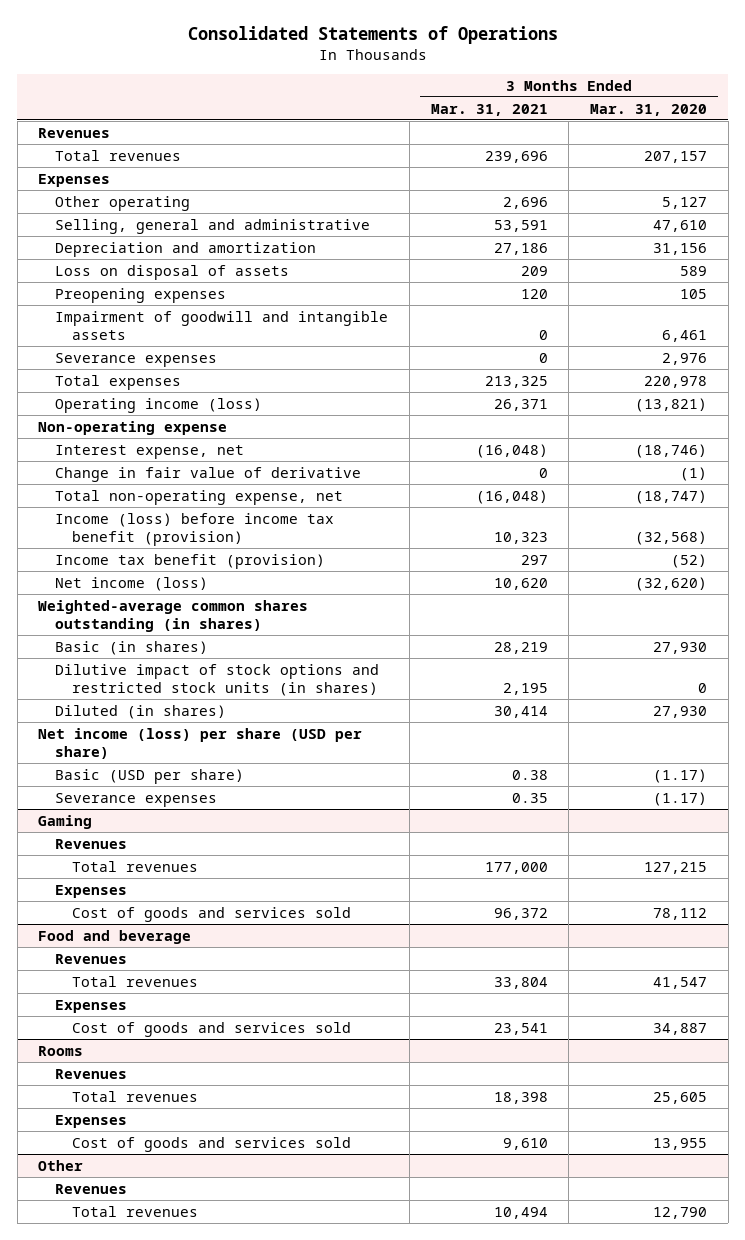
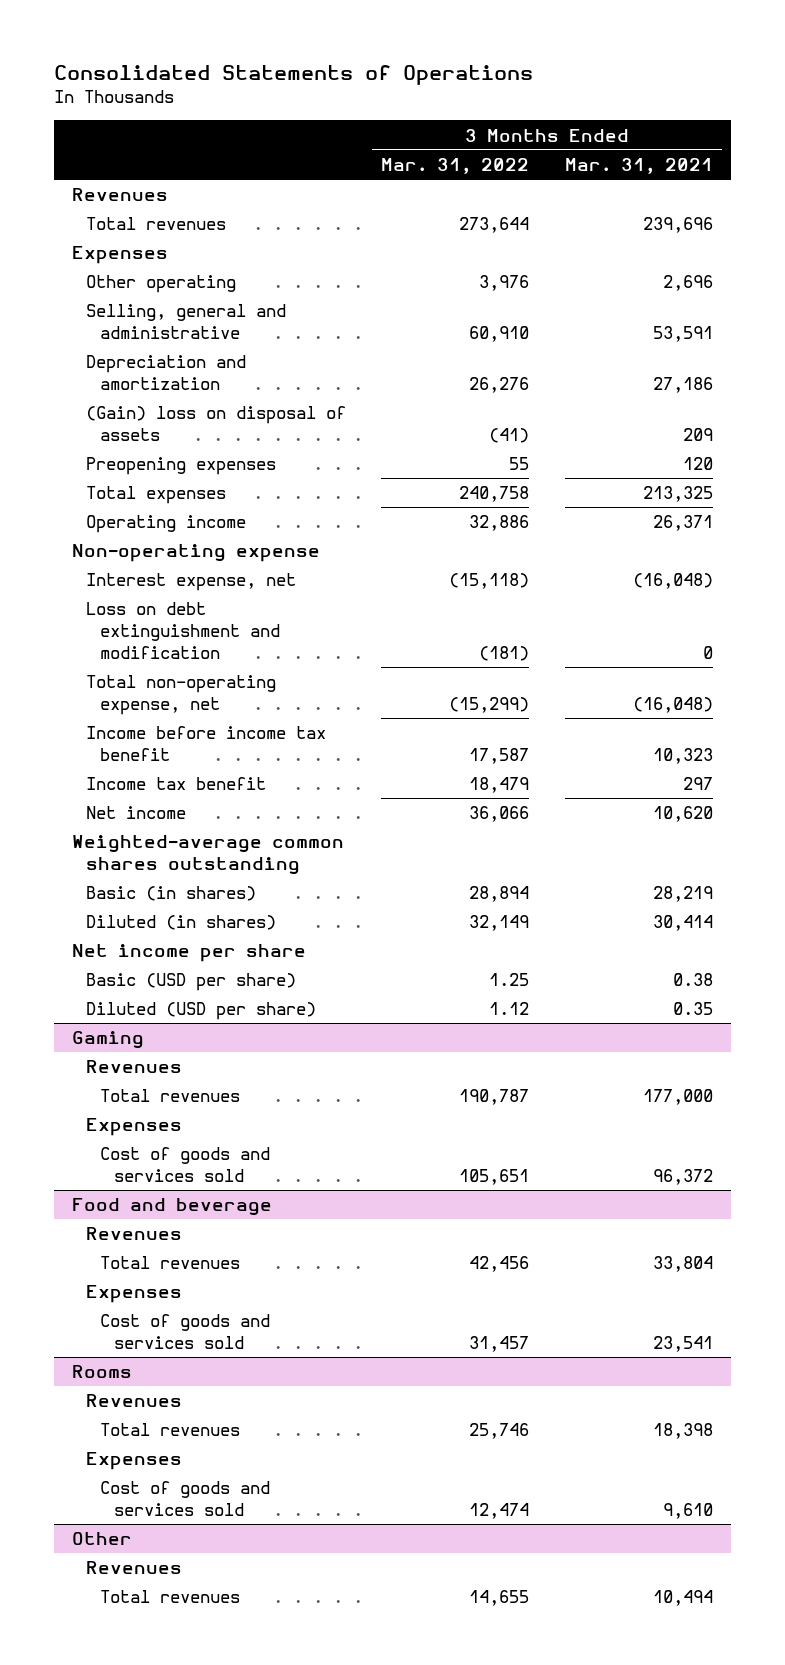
- | 3 Months Ended Mar. 31, 2021 | 3 Months Ended Mar. 31, 2020
+ | 3 Months Ended Mar. 31, 2022 | 3 Months Ended Mar. 31, 2021
- Loss on disposal of assets | 209 | 589
+ (Gain) loss on disposal of assets | (41) | 209
- Impairment of goodwill and intangible assets | 0 | 6,461
- Severance expenses | 0 | 2,976
- Operating income (loss) | 26,371 | (13,821)
+ Operating income | 32,886 | 26,371
- Change in fair value of derivative | 0 | (1)
+ Loss on debt extinguishment and modification | (181) | 0
- Income (loss) before income tax benefit (provision) | 10,323 | (32,568)
- Income tax benefit (provision) | 297 | (52)
- Net income (loss) | 10,620 | (32,620)
- Weighted-average common shares outstanding (in shares)
+ Income before income tax benefit | 17,587 | 10,323
+ Income tax benefit | 18,479 | 297
+ Net income | 36,066 | 10,620
+ Weighted-average common shares outstanding
- Dilutive impact of stock options and restricted stock units (in shares) | 2,195 | 0
- Net income (loss) per share (USD per share)
+ Net income per share
- Severance expenses | 0.35 | (1.17)
+ Diluted (USD per share) | 1.12 | 0.35

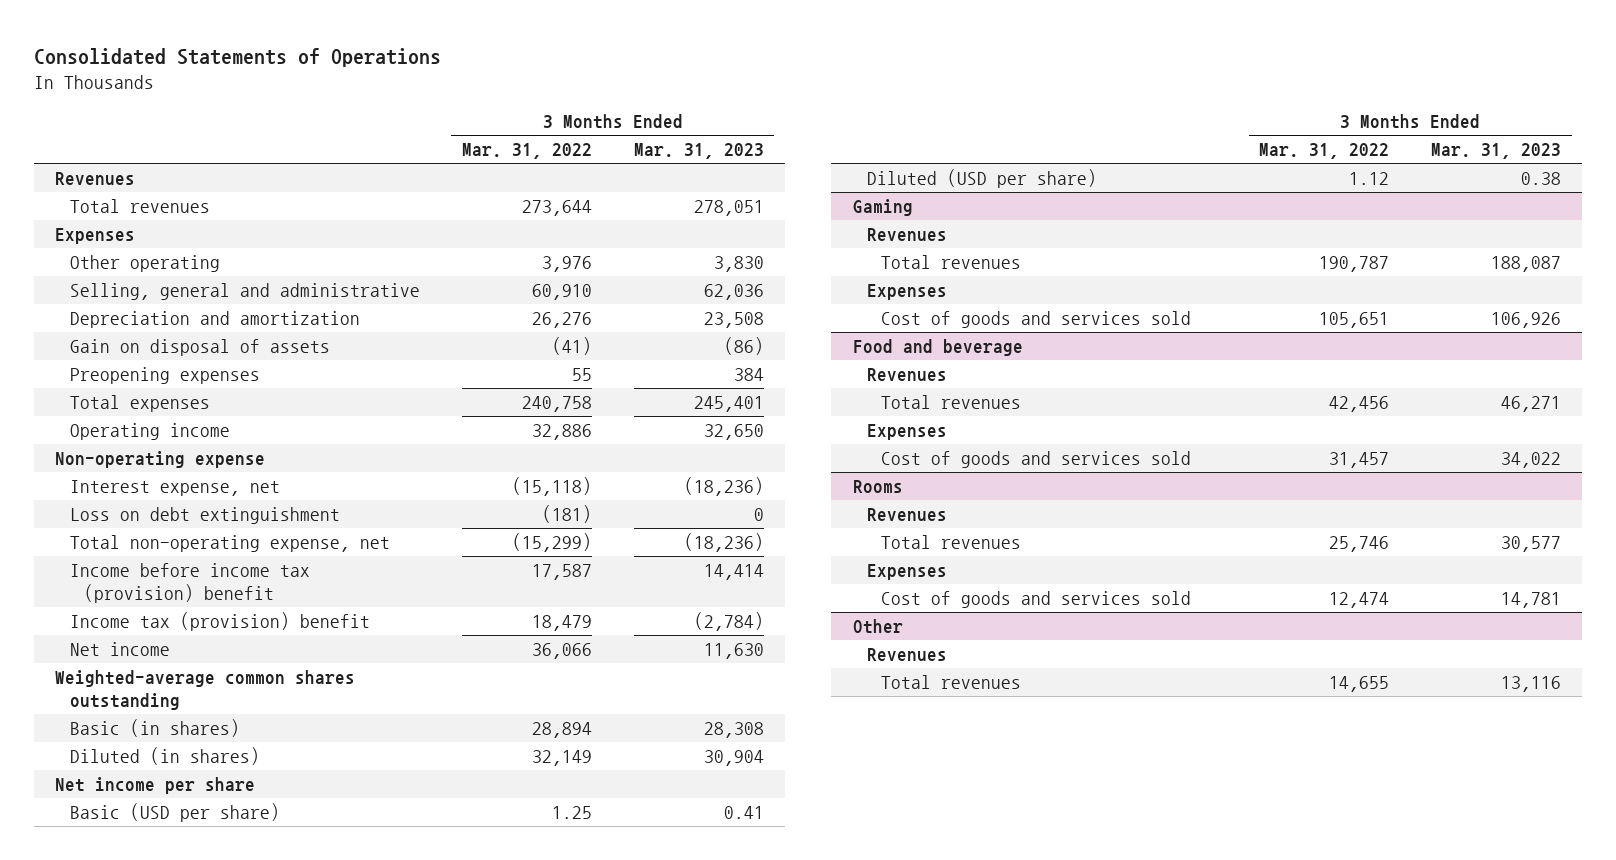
- | 3 Months Ended Mar. 31, 2022 | 3 Months Ended Mar. 31, 2021
+ | 3 Months Ended Mar. 31, 2022 | 3 Months Ended Mar. 31, 2023
- (Gain) loss on disposal of assets | (41) | 209
+ Gain on disposal of assets | (41) | (86)
- Loss on debt extinguishment and modification | (181) | 0
+ Loss on debt extinguishment | (181) | 0
- Income before income tax benefit | 17,587 | 10,323
- Income tax benefit | 18,479 | 297
+ Income before income tax (provision) benefit | 17,587 | 14,414
+ Income tax (provision) benefit | 18,479 | (2,784)

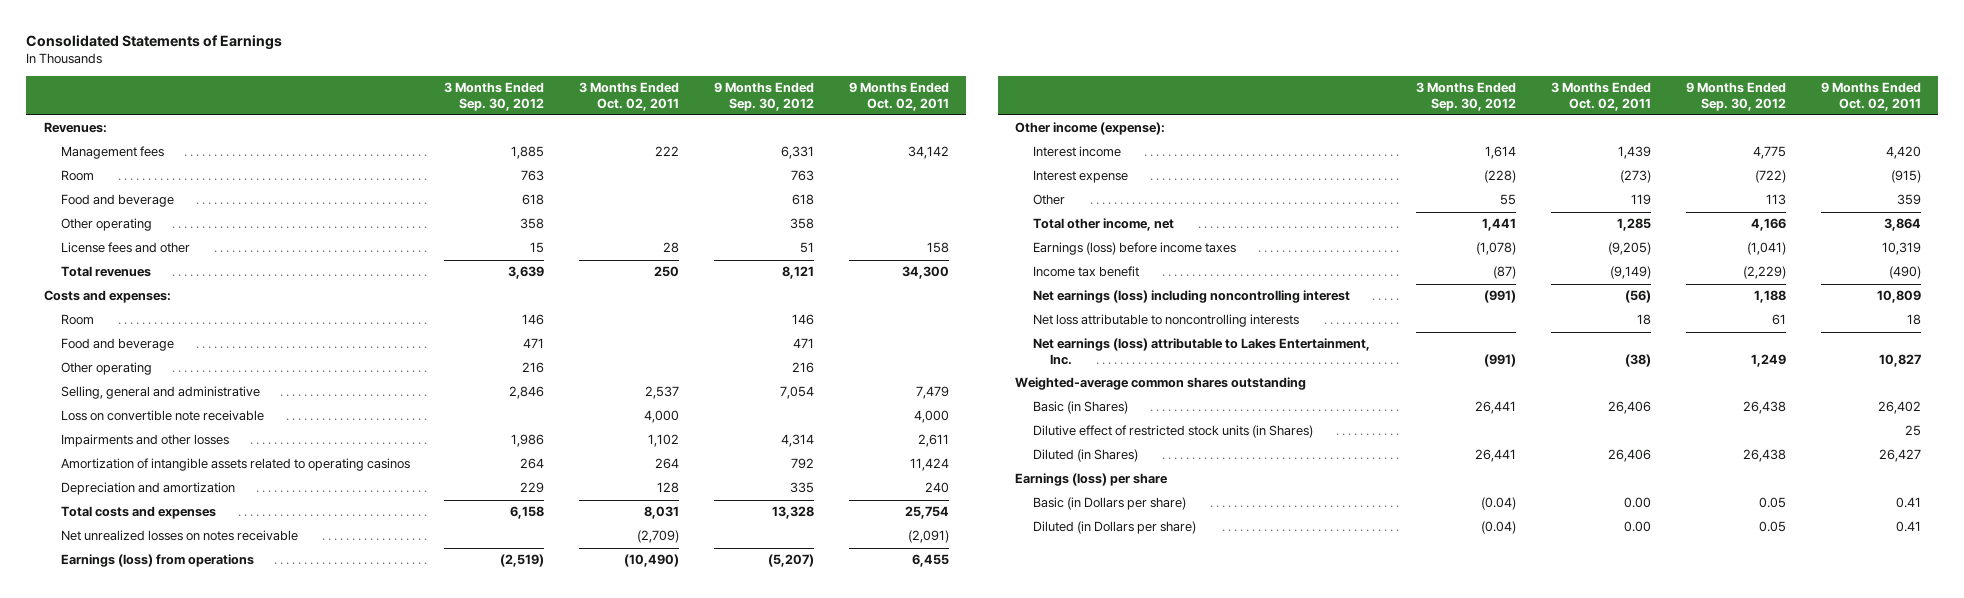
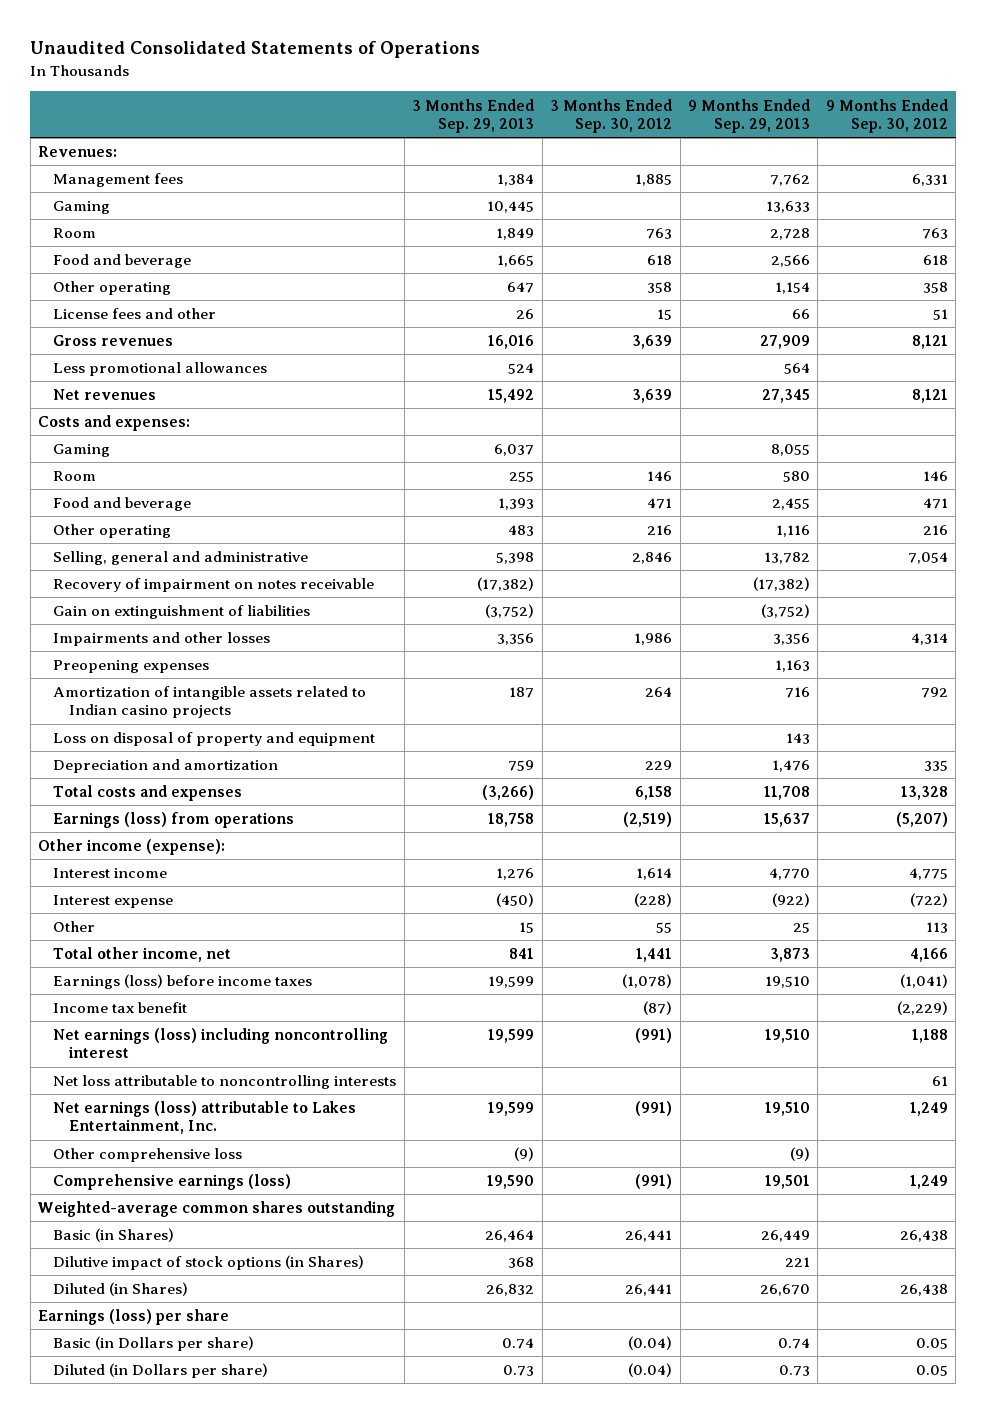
- Consolidated Statements of Earnings
+ Unaudited Consolidated Statements of Operations
- | 3 Months Ended Sep. 30, 2012 | 3 Months Ended Oct. 02, 2011 | 9 Months Ended Sep. 30, 2012 | 9 Months Ended Oct. 02, 2011
+ | 3 Months Ended Sep. 29, 2013 | 3 Months Ended Sep. 30, 2012 | 9 Months Ended Sep. 29, 2013 | 9 Months Ended Sep. 30, 2012
+ Gaming | 10,445 | | 13,633 |
- Total revenues | 3,639 | 250 | 8,121 | 34,300
+ Gross revenues | 16,016 | 3,639 | 27,909 | 8,121
+ Less promotional allowances | 524 | | 564 |
+ Net revenues | 15,492 | 3,639 | 27,345 | 8,121
+ Gaming | 6,037 | | 8,055 |
- Loss on convertible note receivable | | 4,000 | | 4,000
+ Recovery of impairment on notes receivable | (17,382) | | (17,382) |
+ Gain on extinguishment of liabilities | (3,752) | | (3,752) |
- Amortization of intangible assets related to operating casinos | 264 | 264 | 792 | 11,424
+ Preopening expenses | | | 1,163 |
+ Amortization of intangible assets related to Indian casino projects | 187 | 264 | 716 | 792
+ Loss on disposal of property and equipment | | | 143 |
- Net unrealized losses on notes receivable | | (2,709) | | (2,091)
+ Other comprehensive loss | (9) | | (9) |
+ Comprehensive earnings (loss) | 19,590 | (991) | 19,501 | 1,249
- Dilutive effect of restricted stock units (in Shares) | | | | 25
+ Dilutive impact of stock options (in Shares) | 368 | | 221 |

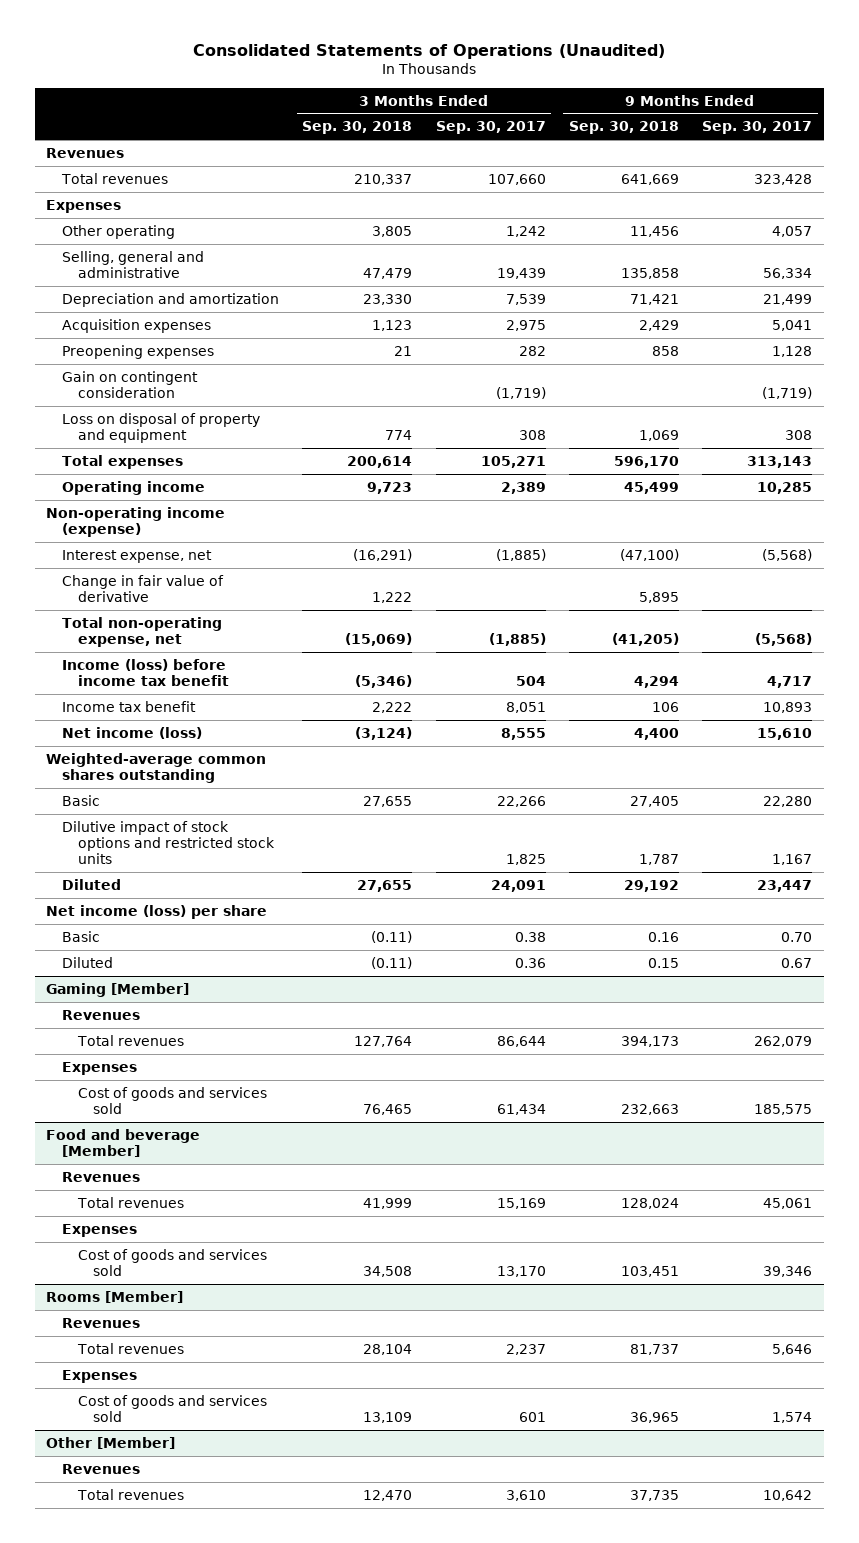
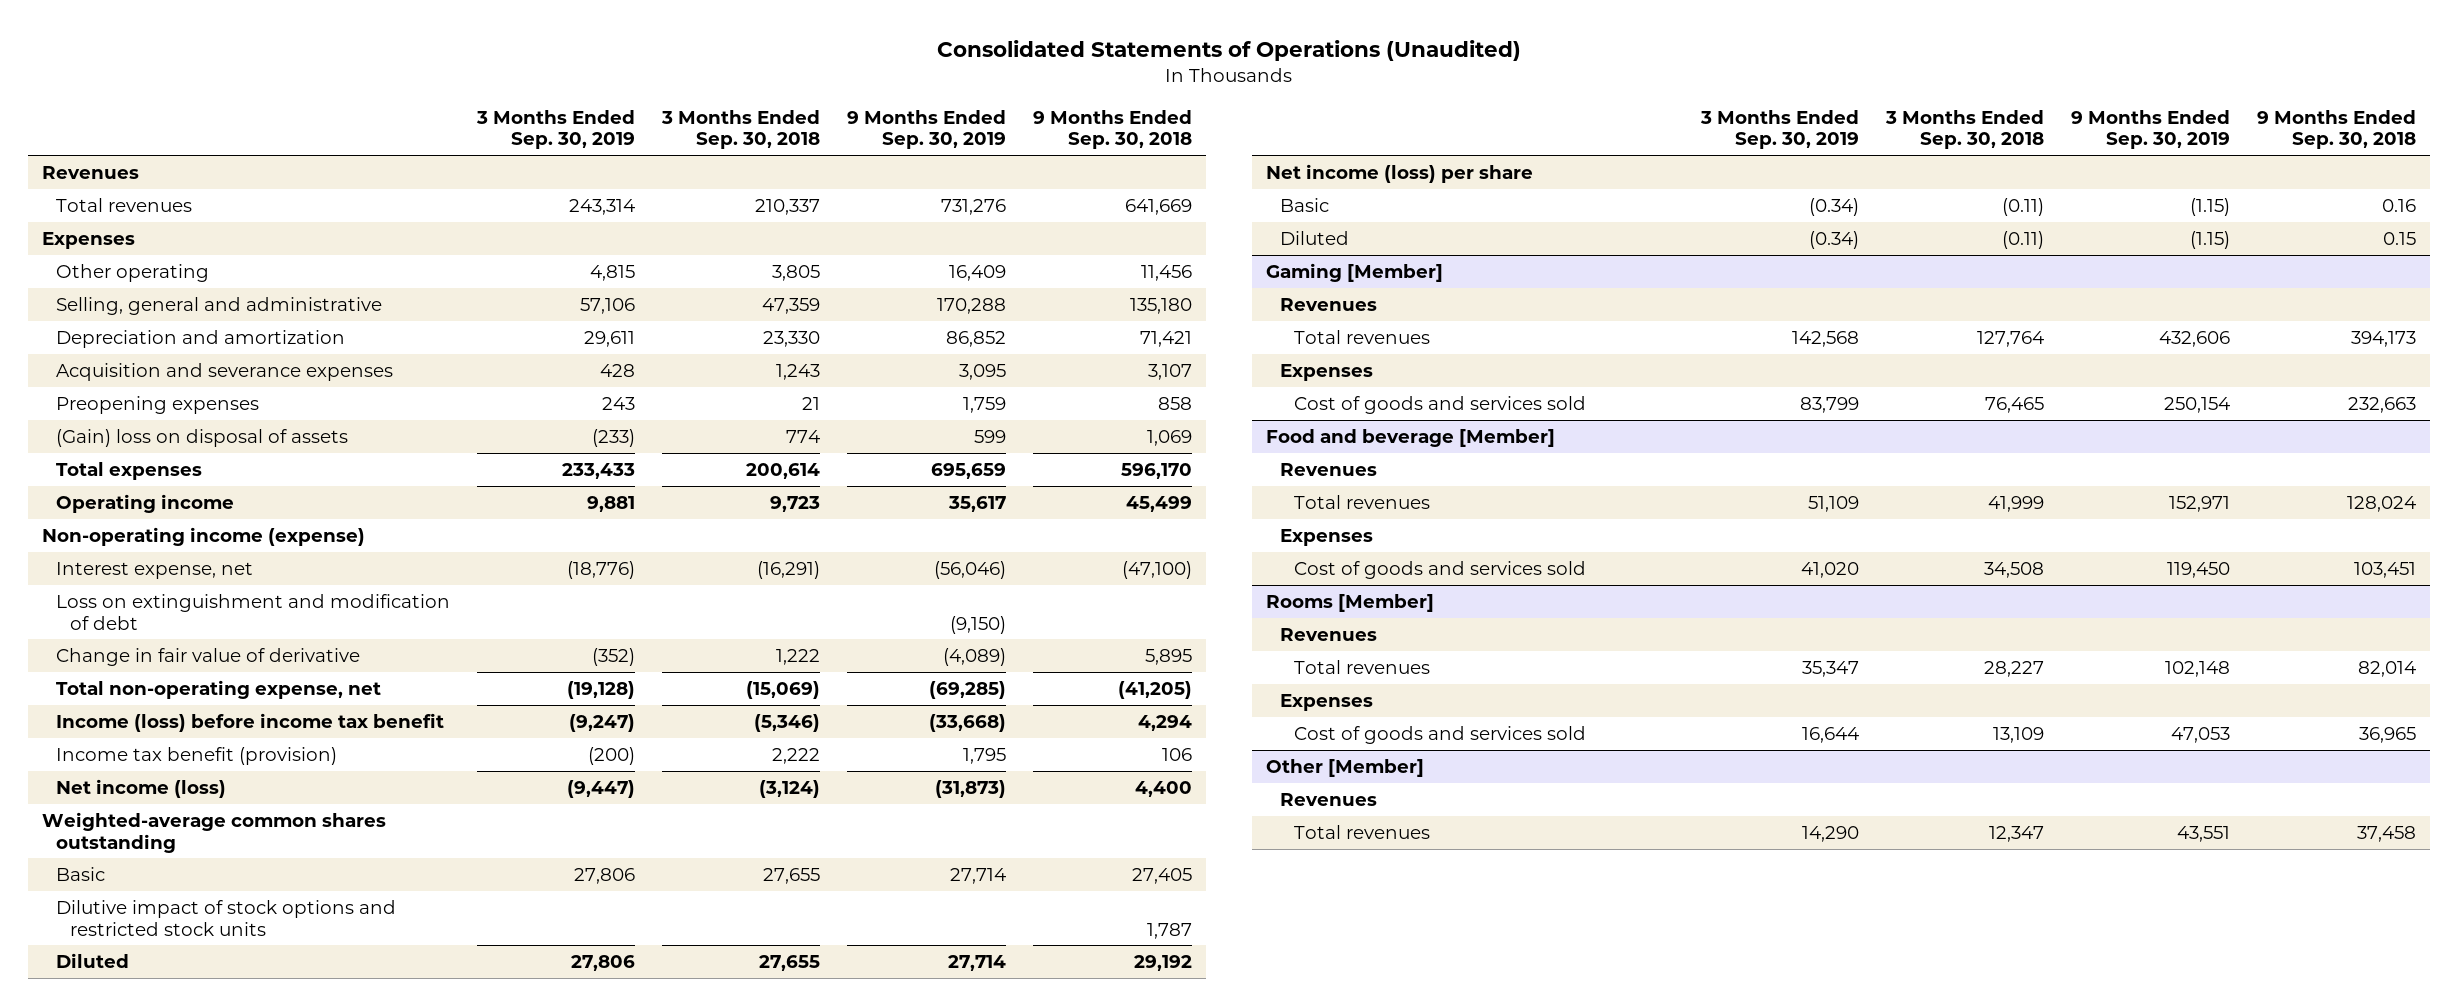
- | 3 Months Ended Sep. 30, 2018 | 3 Months Ended Sep. 30, 2017 | 9 Months Ended Sep. 30, 2018 | 9 Months Ended Sep. 30, 2017
+ | 3 Months Ended Sep. 30, 2019 | 3 Months Ended Sep. 30, 2018 | 9 Months Ended Sep. 30, 2019 | 9 Months Ended Sep. 30, 2018
- Selling, general and administrative | 47,479 | 19,439 | 135,858 | 56,334
+ Selling, general and administrative | 57,106 | 47,359 | 170,288 | 135,180
- Acquisition expenses | 1,123 | 2,975 | 2,429 | 5,041
+ Acquisition and severance expenses | 428 | 1,243 | 3,095 | 3,107
- Gain on contingent consideration | | (1,719) | | (1,719)
- Loss on disposal of property and equipment | 774 | 308 | 1,069 | 308
+ (Gain) loss on disposal of assets | (233) | 774 | 599 | 1,069
+ Loss on extinguishment and modification of debt | | | (9,150) |
- Income tax benefit | 2,222 | 8,051 | 106 | 10,893
+ Income tax benefit (provision) | (200) | 2,222 | 1,795 | 106
@ Rooms [Member]
- Total revenues | 28,104 | 2,237 | 81,737 | 5,646
+ Total revenues | 35,347 | 28,227 | 102,148 | 82,014
@ Other [Member]
- Total revenues | 12,470 | 3,610 | 37,735 | 10,642
+ Total revenues | 14,290 | 12,347 | 43,551 | 37,458

